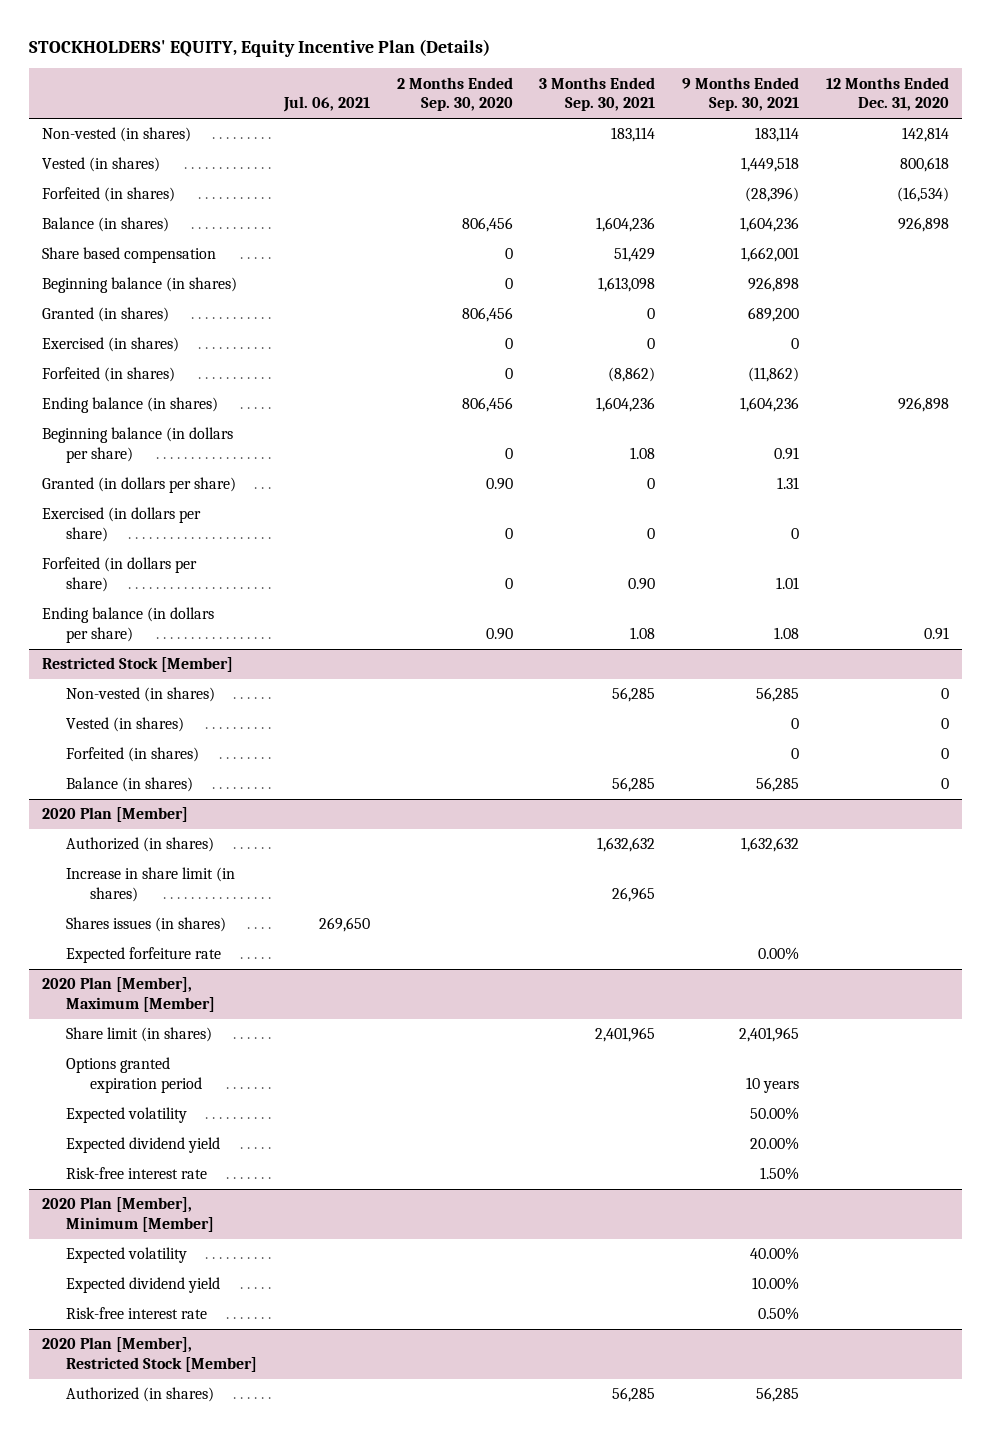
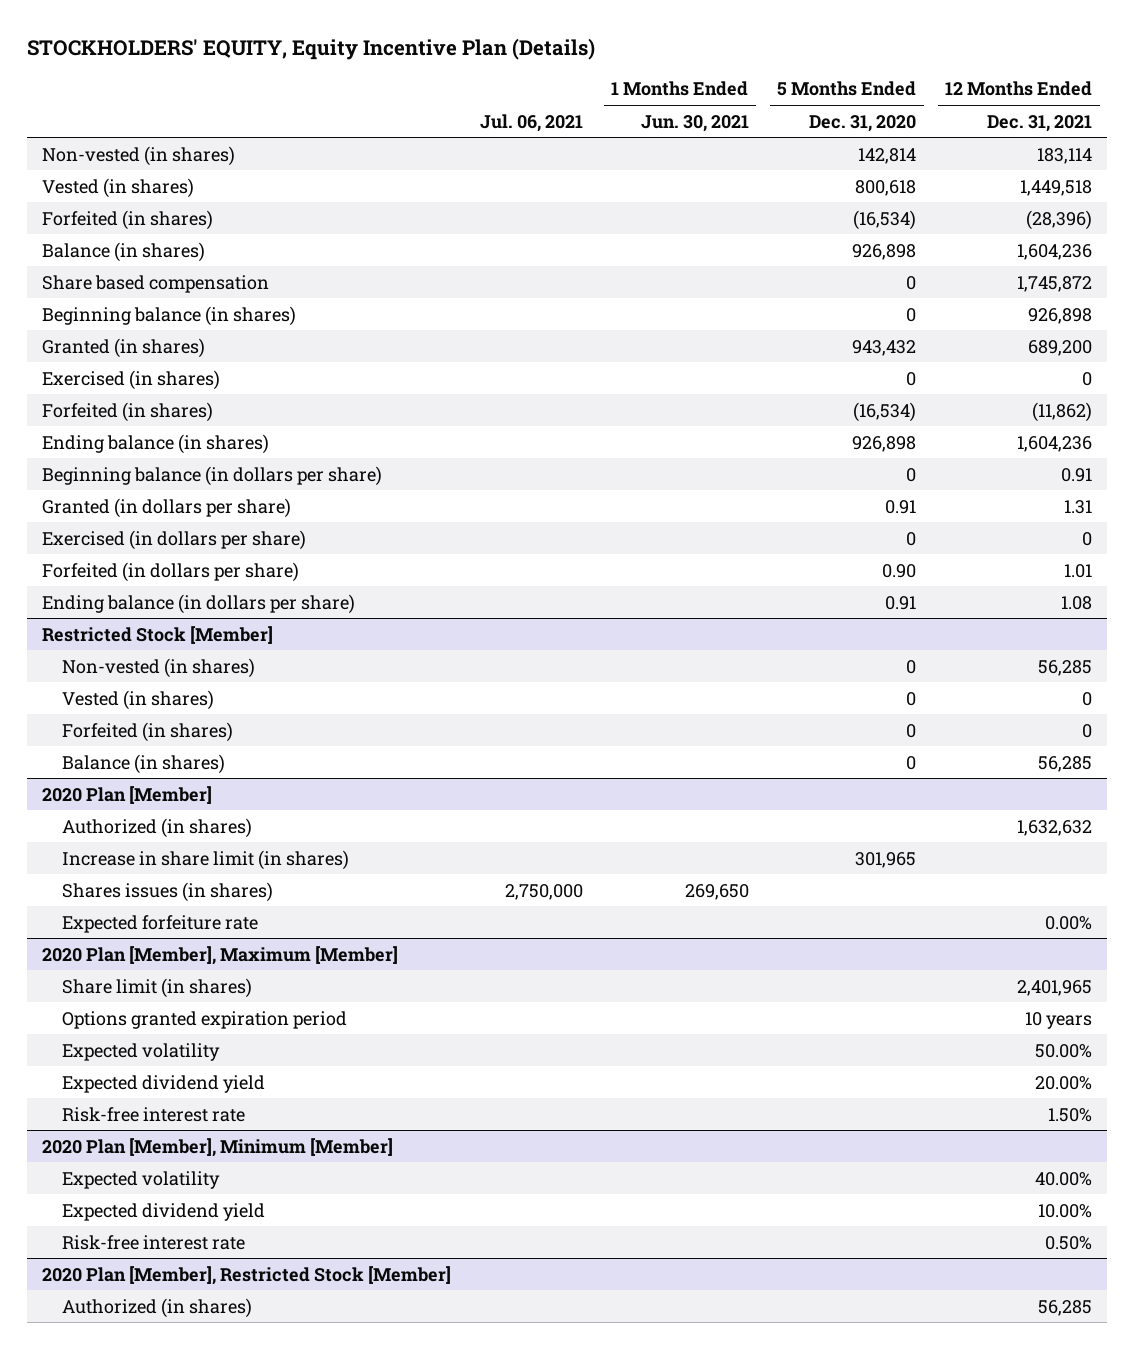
- | Jul. 06, 2021 | 2 Months Ended Sep. 30, 2020 | 3 Months Ended Sep. 30, 2021 | 9 Months Ended Sep. 30, 2021 | 12 Months Ended Dec. 31, 2020
+ | Jul. 06, 2021 | 1 Months Ended Jun. 30, 2021 | 5 Months Ended Dec. 31, 2020 | 12 Months Ended Dec. 31, 2021
@ 2020 Plan [Member]
- Shares issues (in shares) | 269,650 | | | |
+ Shares issues (in shares) | 2,750,000 | 269,650 | |

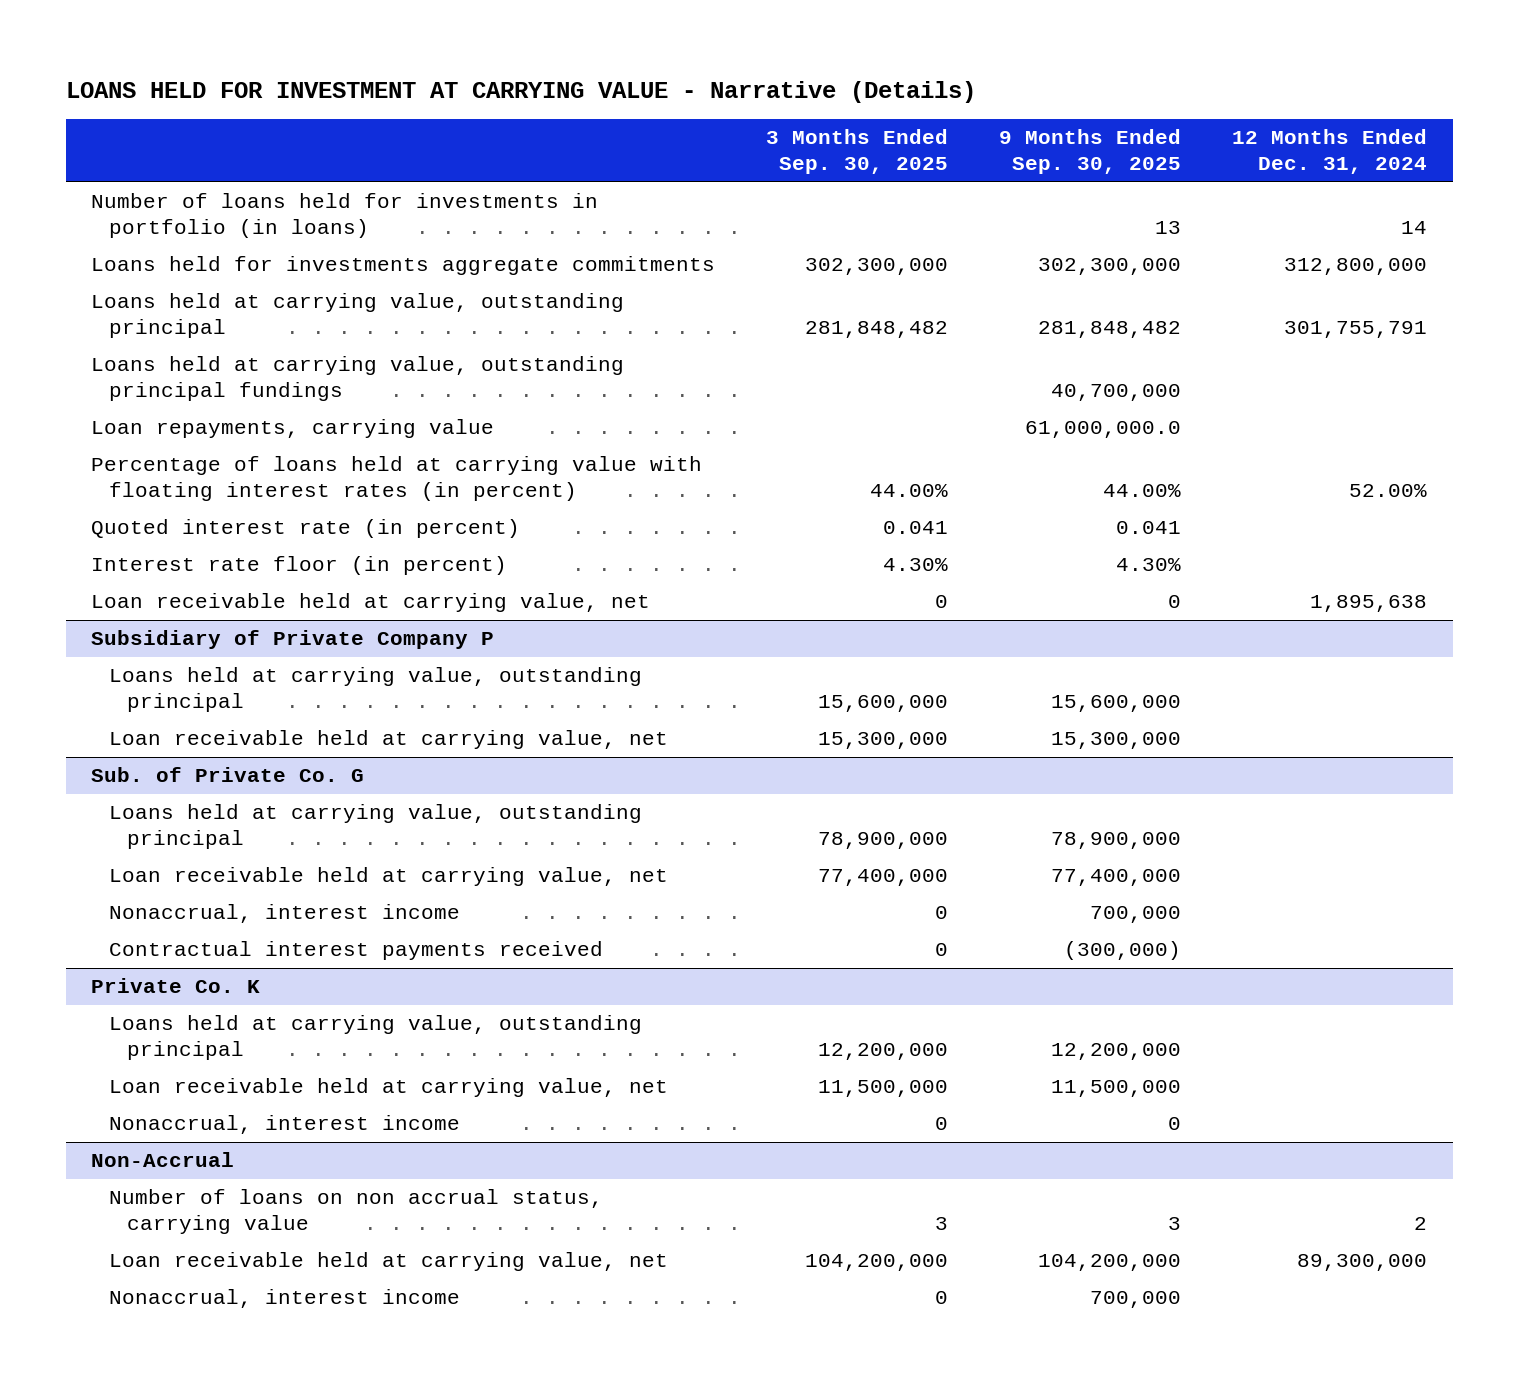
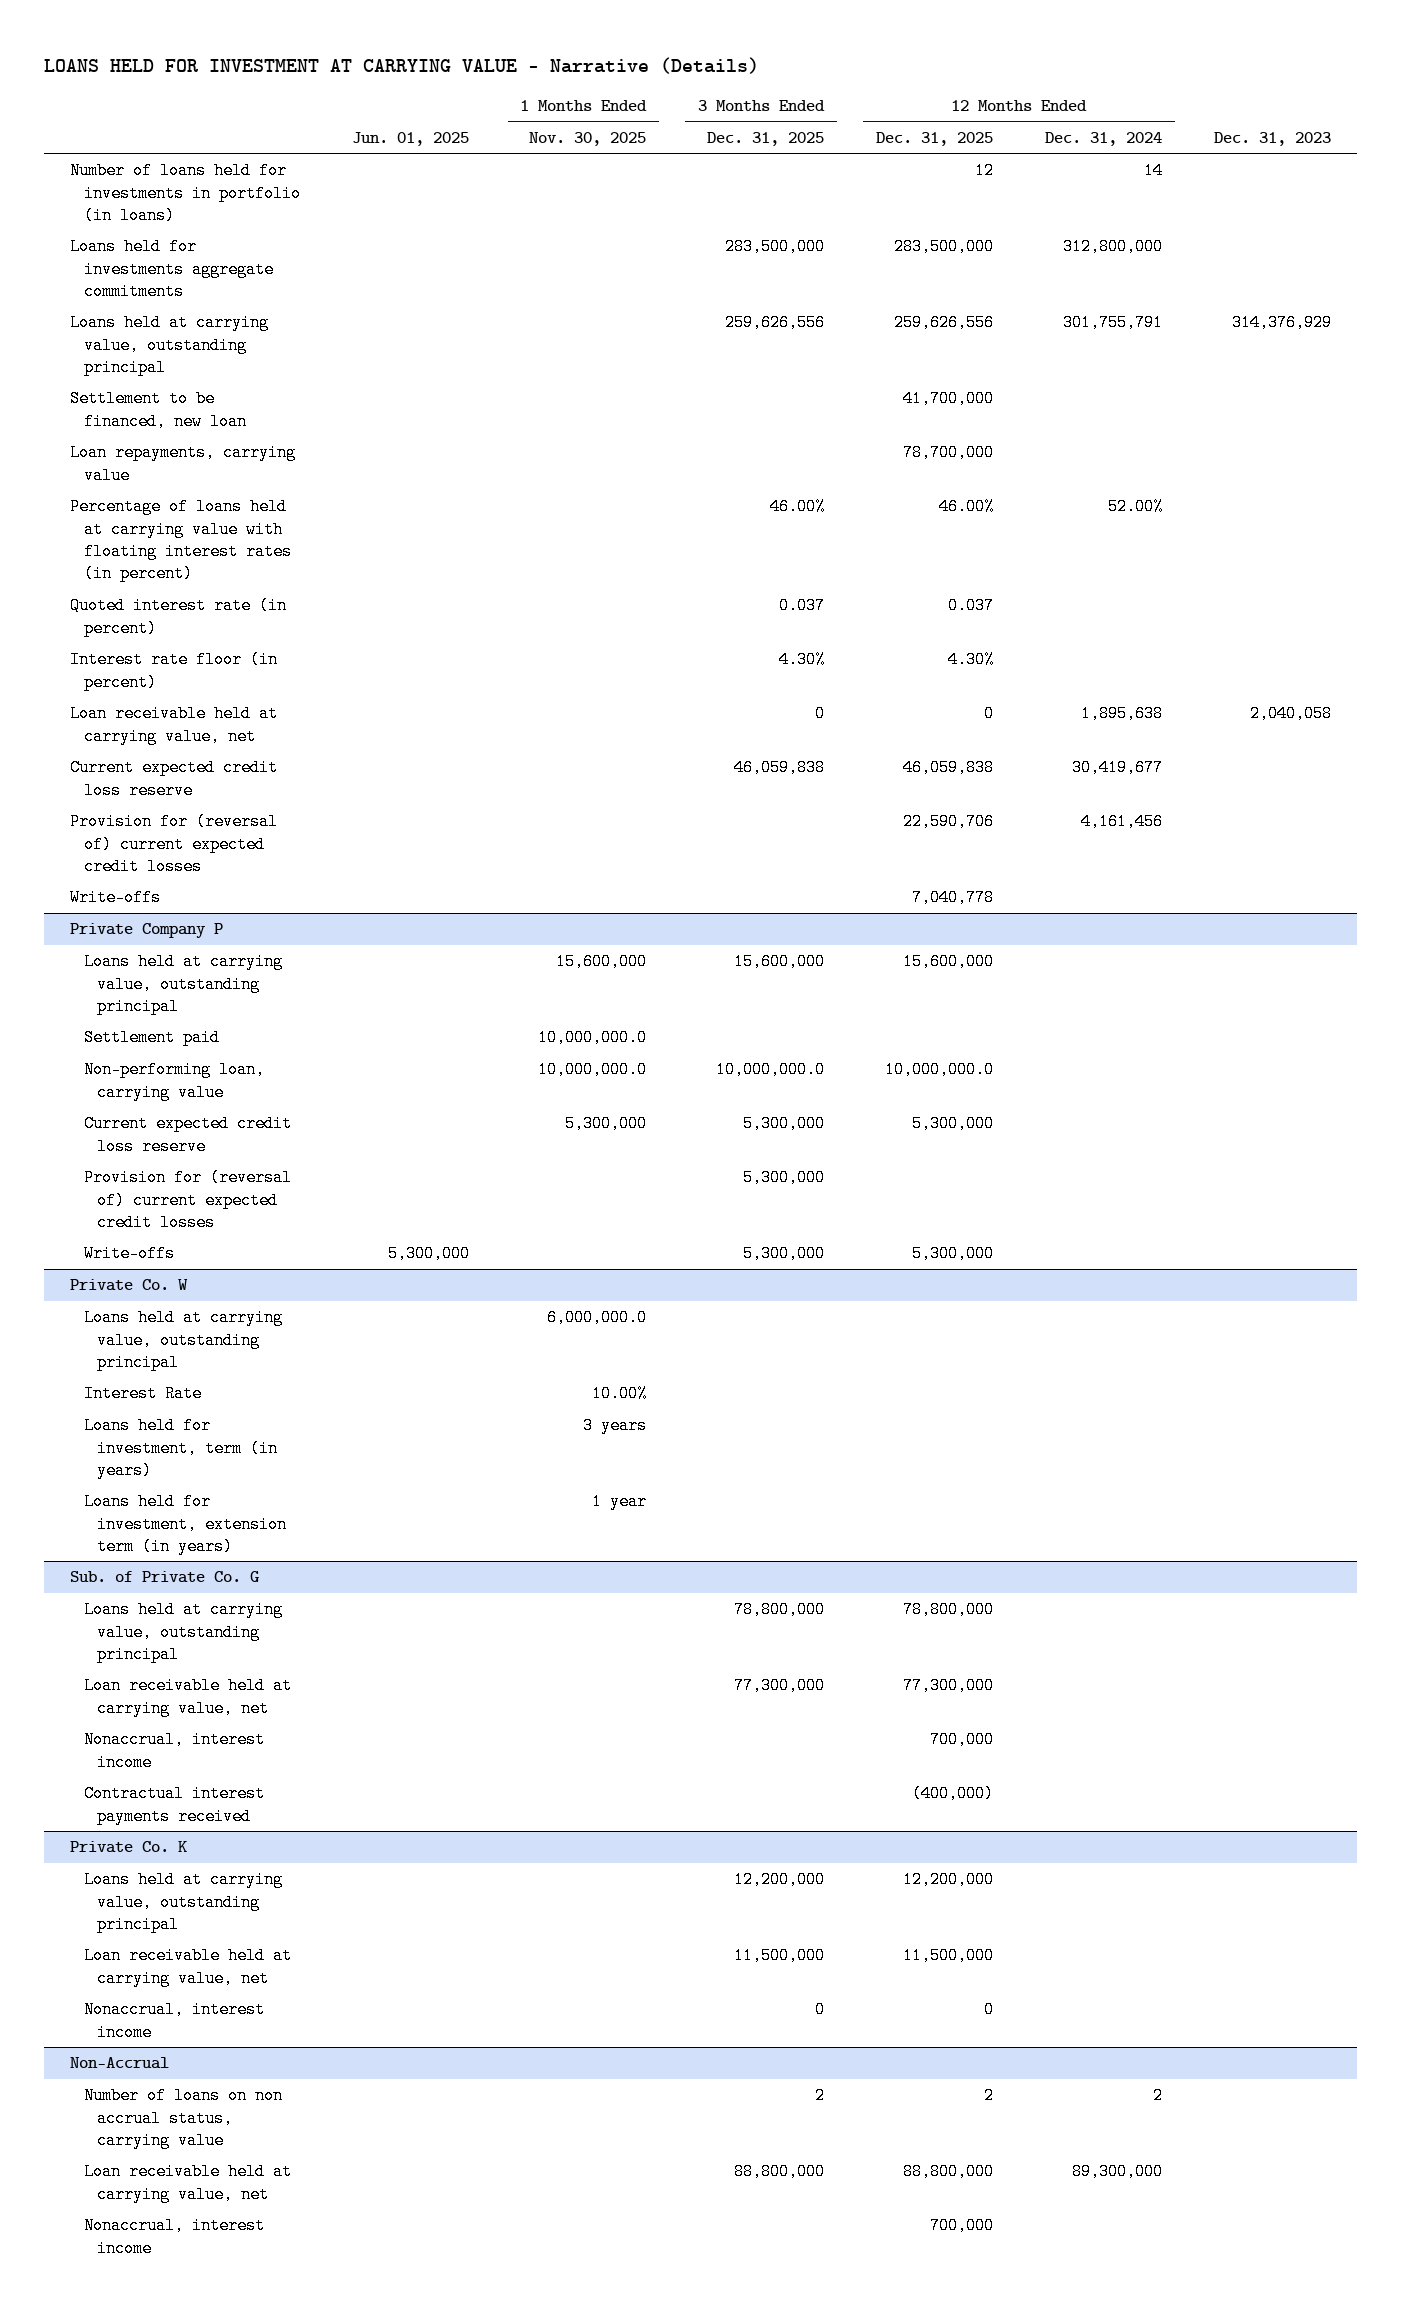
- | 3 Months Ended Sep. 30, 2025 | 9 Months Ended Sep. 30, 2025 | 12 Months Ended Dec. 31, 2024
+ | Jun. 01, 2025 | 1 Months Ended Nov. 30, 2025 | 3 Months Ended Dec. 31, 2025 | 12 Months Ended Dec. 31, 2025 | 12 Months Ended Dec. 31, 2024 | Dec. 31, 2023
- Loans held at carrying value, outstanding principal fundings | | 40,700,000 |
+ Settlement to be financed, new loan | | | | 41,700,000 | |
- Subsidiary of Private Company P
- Loans held at carrying value, outstanding principal | 15,600,000 | 15,600,000 |
- Loan receivable held at carrying value, net | 15,300,000 | 15,300,000 |
+ Current expected credit loss reserve | | | 46,059,838 | 46,059,838 | 30,419,677 |
+ Provision for (reversal of) current expected credit losses | | | | 22,590,706 | 4,161,456 |
+ Write-offs | | | | 7,040,778 | |
+ Private Company P
+ Loans held at carrying value, outstanding principal | | 15,600,000 | 15,600,000 | 15,600,000 | |
+ Settlement paid | | 10,000,000.0 | | | |
+ Non-performing loan, carrying value | | 10,000,000.0 | 10,000,000.0 | 10,000,000.0 | |
+ Current expected credit loss reserve | | 5,300,000 | 5,300,000 | 5,300,000 | |
+ Provision for (reversal of) current expected credit losses | | | 5,300,000 | | |
+ Write-offs | 5,300,000 | | 5,300,000 | 5,300,000 | |
+ Private Co. W
+ Loans held at carrying value, outstanding principal | | 6,000,000.0 | | | |
+ Interest Rate | | 10.00% | | | |
+ Loans held for investment, term (in years) | | 3 years | | | |
+ Loans held for investment, extension term (in years) | | 1 year | | | |

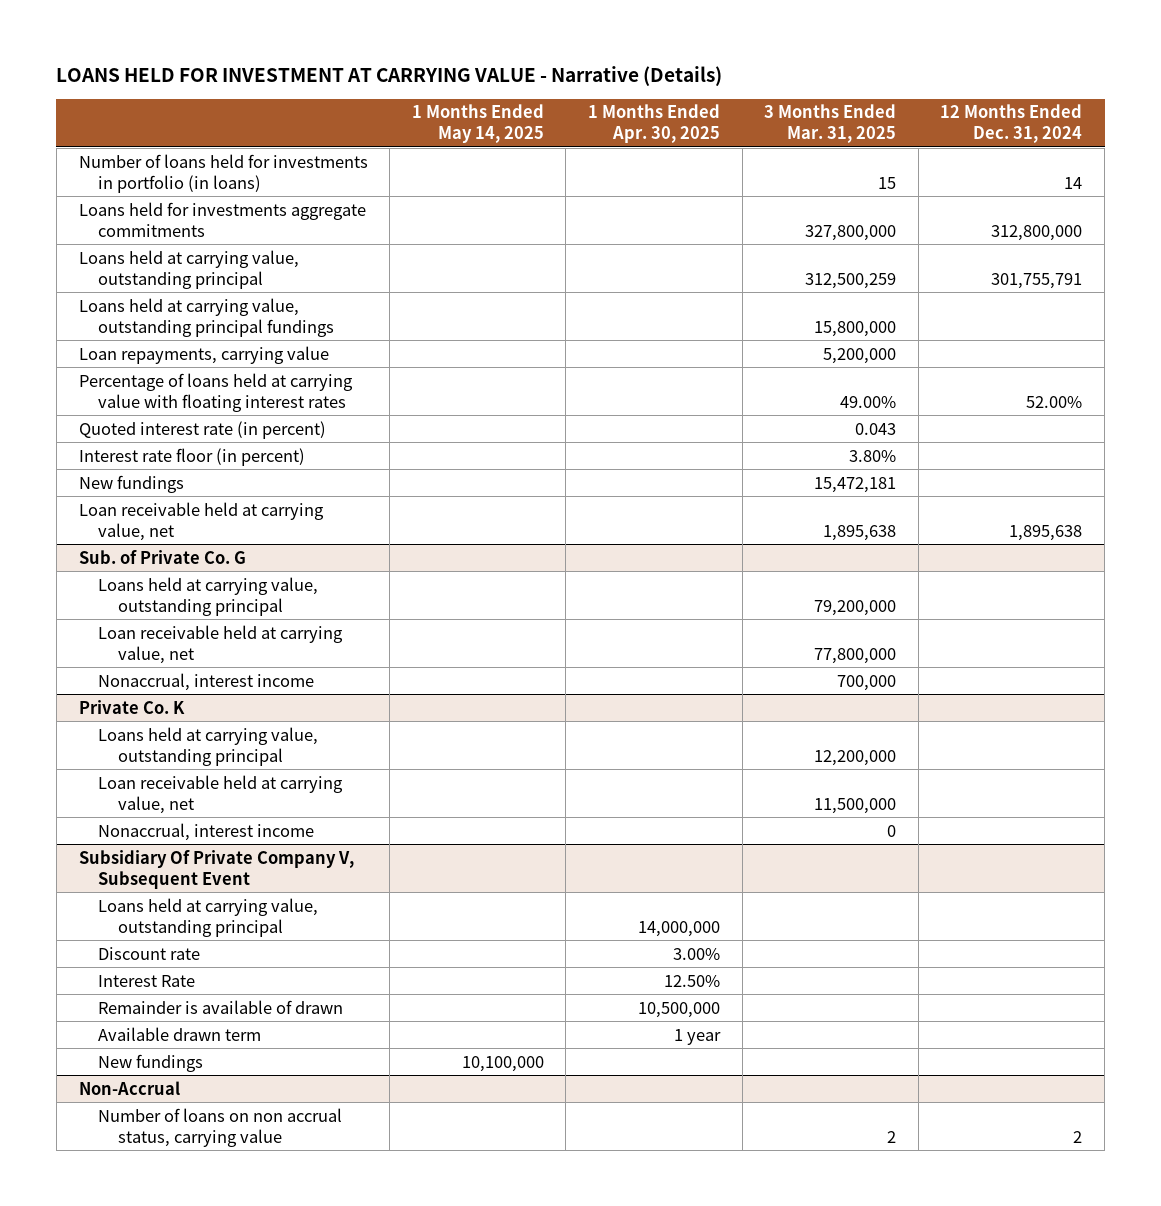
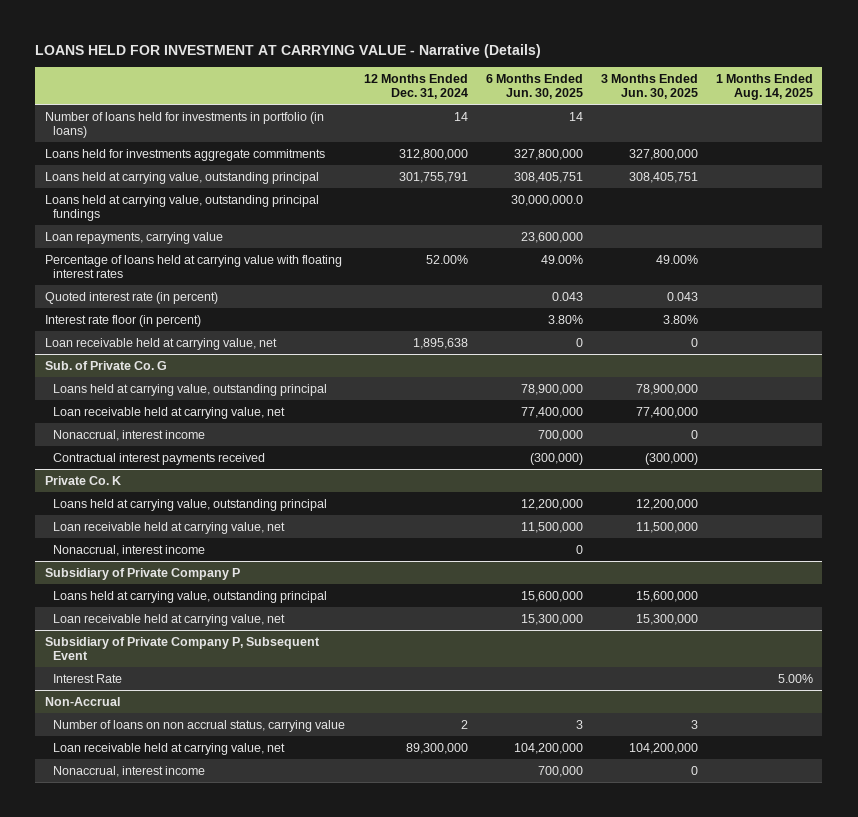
- | 1 Months Ended May 14, 2025 | 1 Months Ended Apr. 30, 2025 | 3 Months Ended Mar. 31, 2025 | 12 Months Ended Dec. 31, 2024
+ | 12 Months Ended Dec. 31, 2024 | 6 Months Ended Jun. 30, 2025 | 3 Months Ended Jun. 30, 2025 | 1 Months Ended Aug. 14, 2025
- New fundings | | | 15,472,181 |
@ Sub. of Private Co. G
+ Contractual interest payments received | | (300,000) | (300,000) |
- Subsidiary Of Private Company V, Subsequent Event
- Loans held at carrying value, outstanding principal | | 14,000,000 | |
- Discount rate | | 3.00% | |
+ Subsidiary of Private Company P
+ Loans held at carrying value, outstanding principal | | 15,600,000 | 15,600,000 |
+ Loan receivable held at carrying value, net | | 15,300,000 | 15,300,000 |
+ Subsidiary of Private Company P, Subsequent Event
- Remainder is available of drawn | | 10,500,000 | |
- Available drawn term | | 1 year | |
- New fundings | 10,100,000 | | |
@ Non-Accrual
+ Loan receivable held at carrying value, net | 89,300,000 | 104,200,000 | 104,200,000 |
+ Nonaccrual, interest income | | 700,000 | 0 |

